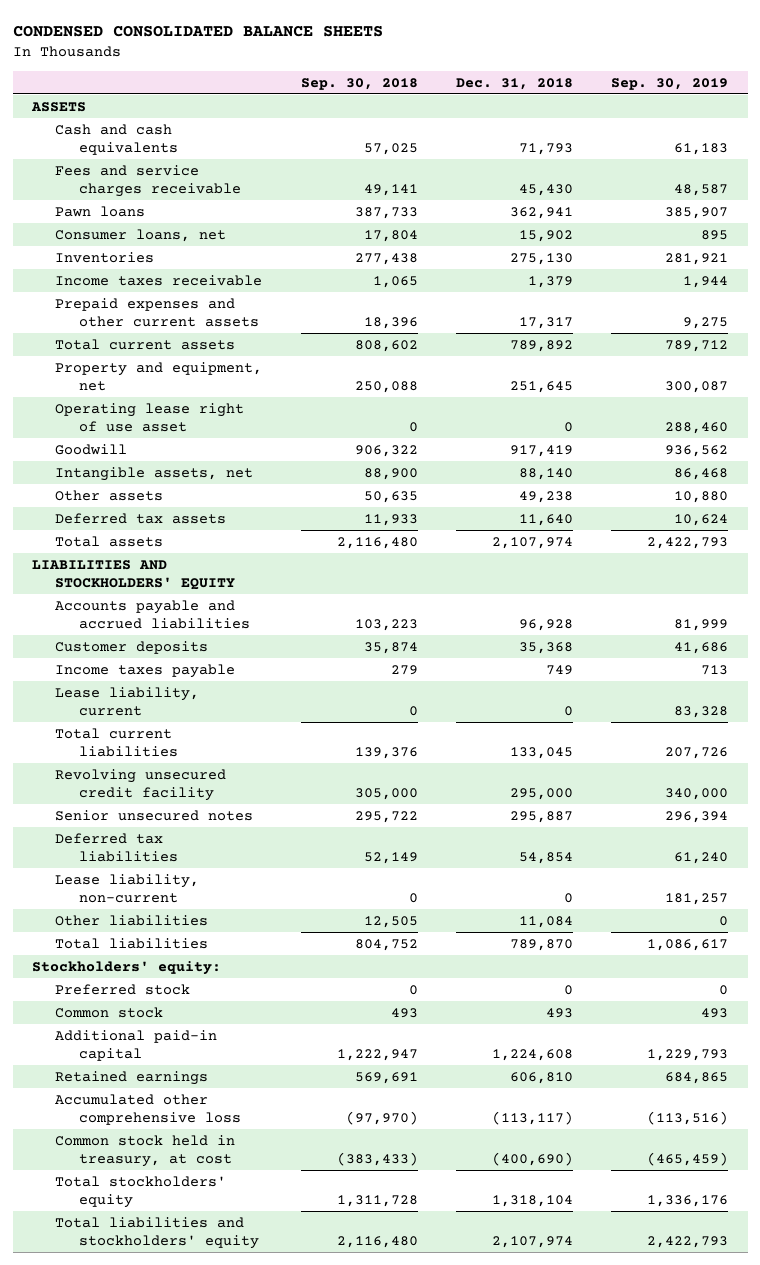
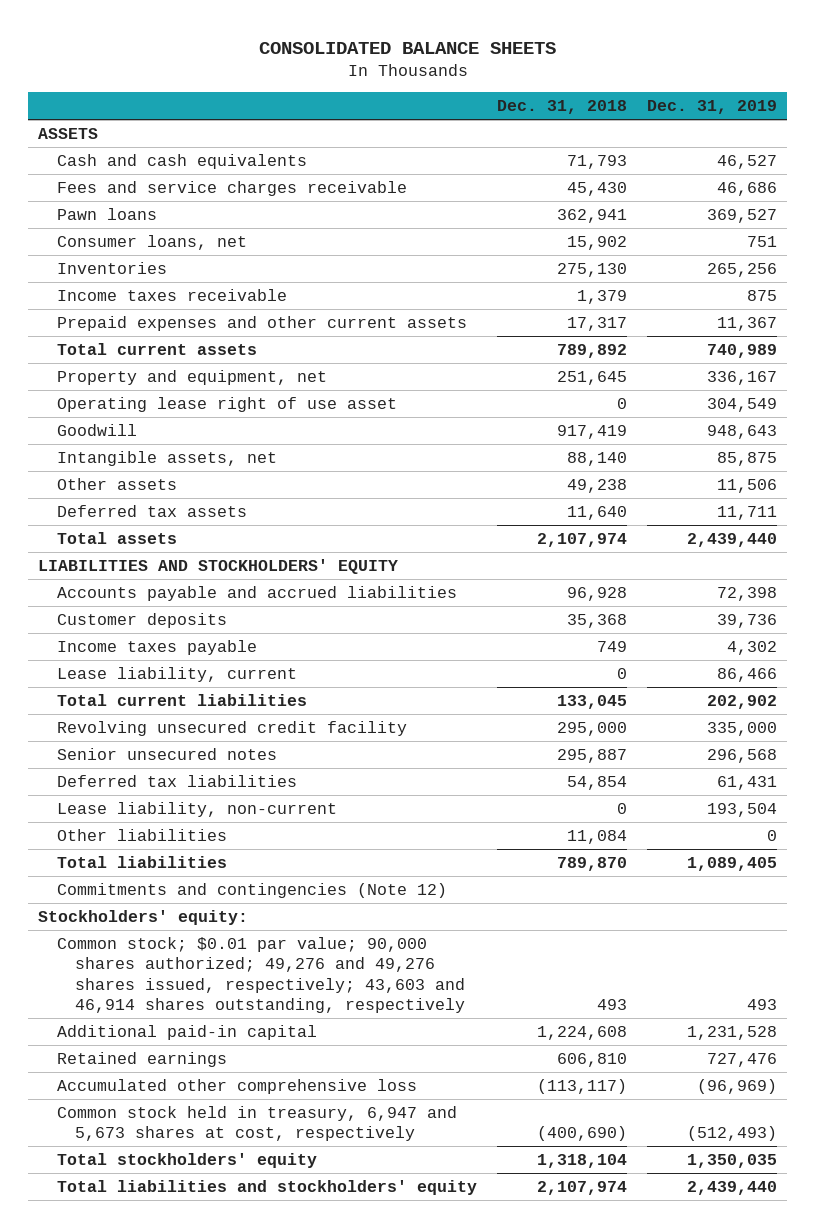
- CONDENSED CONSOLIDATED BALANCE SHEETS
+ CONSOLIDATED BALANCE SHEETS
- | Sep. 30, 2018 | Dec. 31, 2018 | Sep. 30, 2019
+ | Dec. 31, 2018 | Dec. 31, 2019
+ Commitments and contingencies (Note 12)
- Preferred stock | 0 | 0 | 0
- Common stock | 493 | 493 | 493
+ Common stock; $0.01 par value; 90,000 shares authorized; 49,276 and 49,276 shares issued, respectively; 43,603 and 46,914 shares outstanding, respectively | 493 | 493
- Common stock held in treasury, at cost | (383,433) | (400,690) | (465,459)
+ Common stock held in treasury, 6,947 and 5,673 shares at cost, respectively | (400,690) | (512,493)

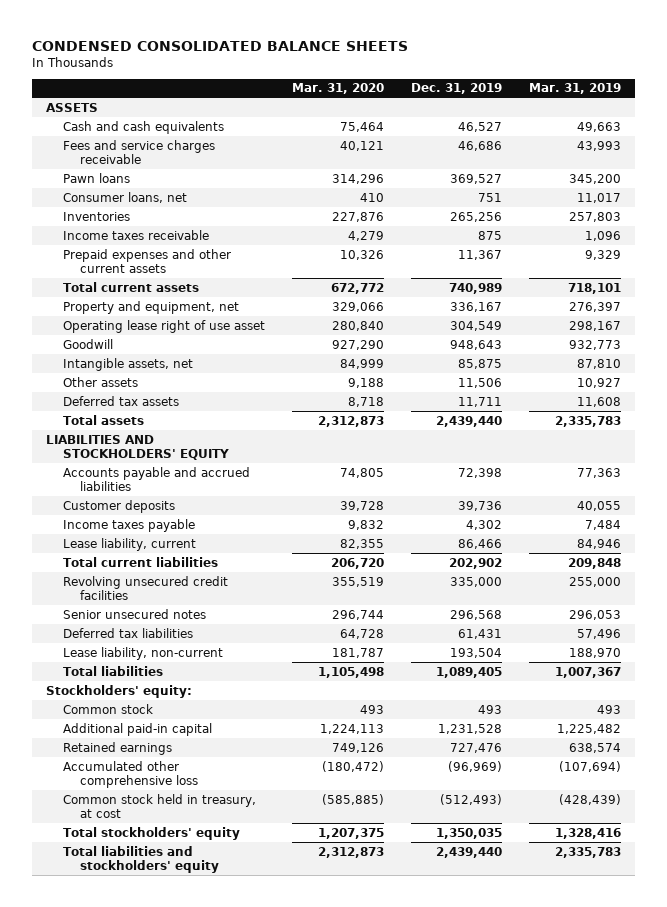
- CONSOLIDATED BALANCE SHEETS
+ CONDENSED CONSOLIDATED BALANCE SHEETS
- | Dec. 31, 2018 | Dec. 31, 2019
+ | Mar. 31, 2020 | Dec. 31, 2019 | Mar. 31, 2019
- Revolving unsecured credit facility | 295,000 | 335,000
+ Revolving unsecured credit facilities | 355,519 | 335,000 | 255,000
- Other liabilities | 11,084 | 0
- Commitments and contingencies (Note 12)
- Common stock; $0.01 par value; 90,000 shares authorized; 49,276 and 49,276 shares issued, respectively; 43,603 and 46,914 shares outstanding, respectively | 493 | 493
+ Common stock | 493 | 493 | 493
- Common stock held in treasury, 6,947 and 5,673 shares at cost, respectively | (400,690) | (512,493)
+ Common stock held in treasury, at cost | (585,885) | (512,493) | (428,439)

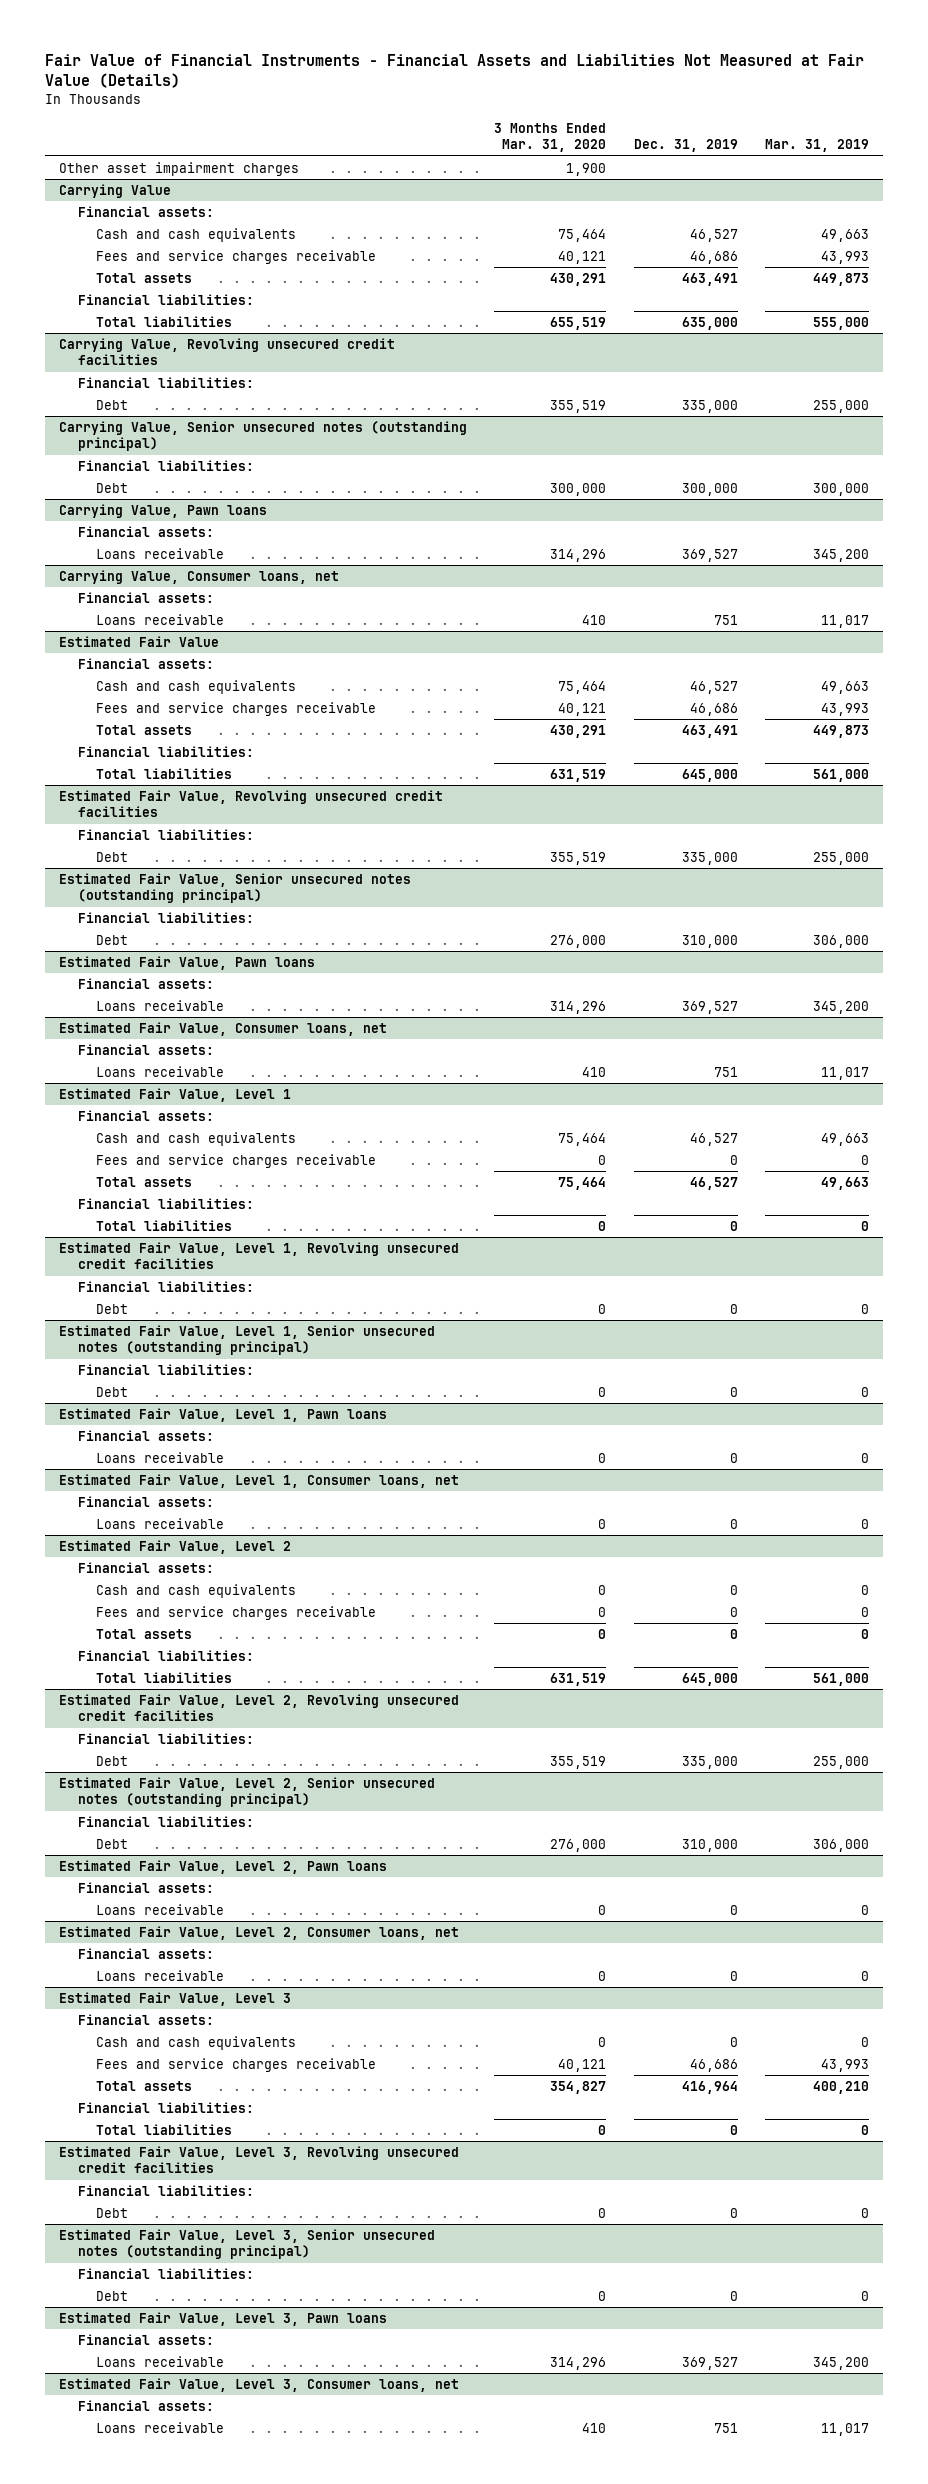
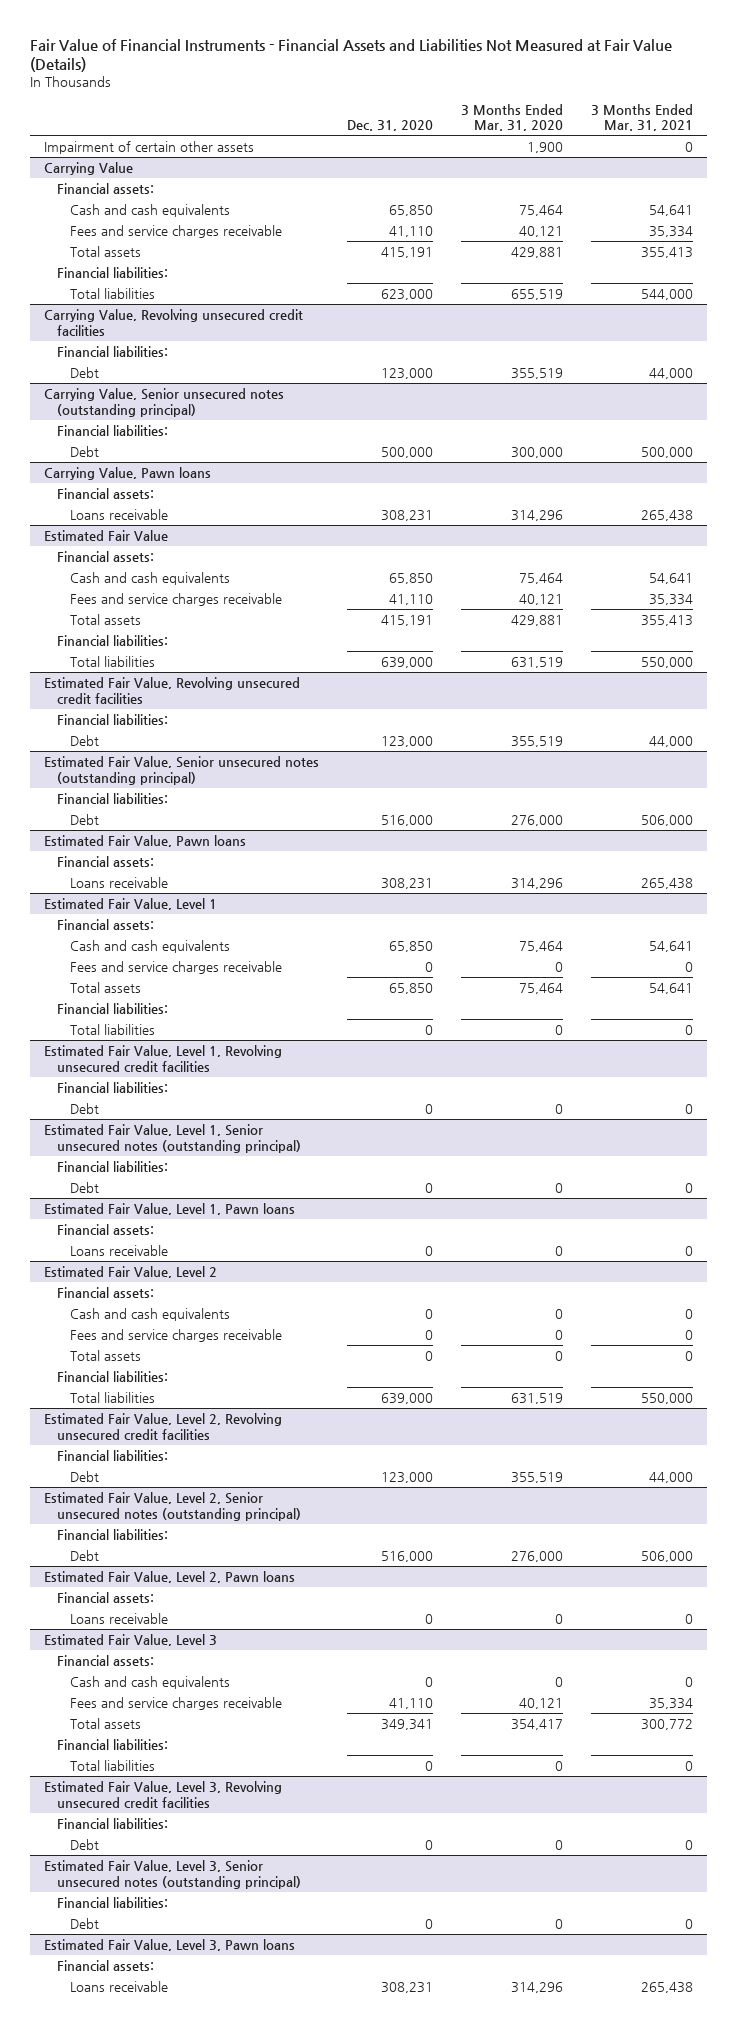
- | 3 Months Ended Mar. 31, 2020 | Dec. 31, 2019 | Mar. 31, 2019
+ | Dec. 31, 2020 | 3 Months Ended Mar. 31, 2020 | 3 Months Ended Mar. 31, 2021
- Other asset impairment charges | 1,900 | |
+ Impairment of certain other assets | | 1,900 | 0
@ Carrying Value
- Total assets | 430,291 | 463,491 | 449,873
+ Total assets | 415,191 | 429,881 | 355,413
- Carrying Value, Consumer loans, net
- Financial assets:
- Loans receivable | 410 | 751 | 11,017
@ Estimated Fair Value
- Total assets | 430,291 | 463,491 | 449,873
+ Total assets | 415,191 | 429,881 | 355,413
- Estimated Fair Value, Consumer loans, net
- Financial assets:
- Loans receivable | 410 | 751 | 11,017
- Estimated Fair Value, Level 1, Consumer loans, net
- Financial assets:
- Loans receivable | 0 | 0 | 0
- Estimated Fair Value, Level 2, Consumer loans, net
- Financial assets:
- Loans receivable | 0 | 0 | 0
@ Estimated Fair Value, Level 3
- Total assets | 354,827 | 416,964 | 400,210
+ Total assets | 349,341 | 354,417 | 300,772
- Estimated Fair Value, Level 3, Consumer loans, net
- Financial assets:
- Loans receivable | 410 | 751 | 11,017

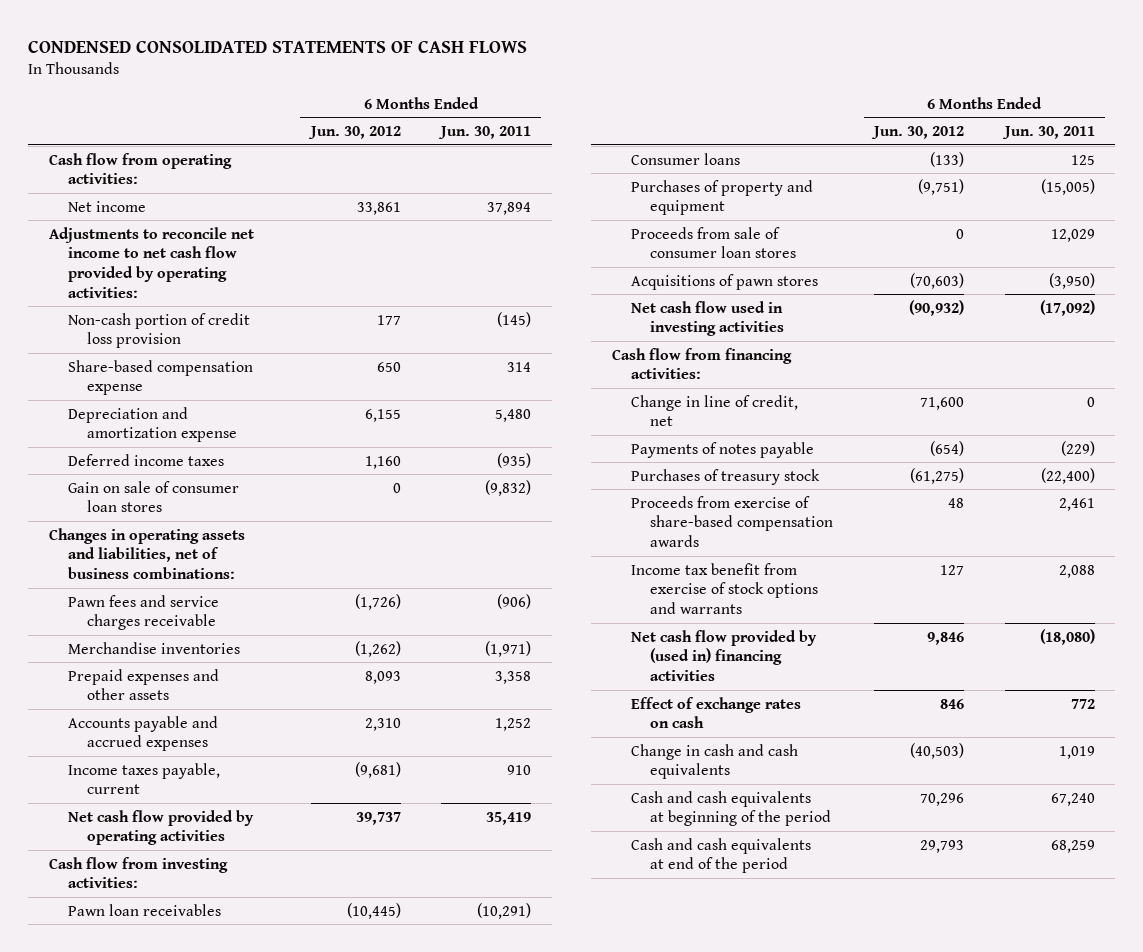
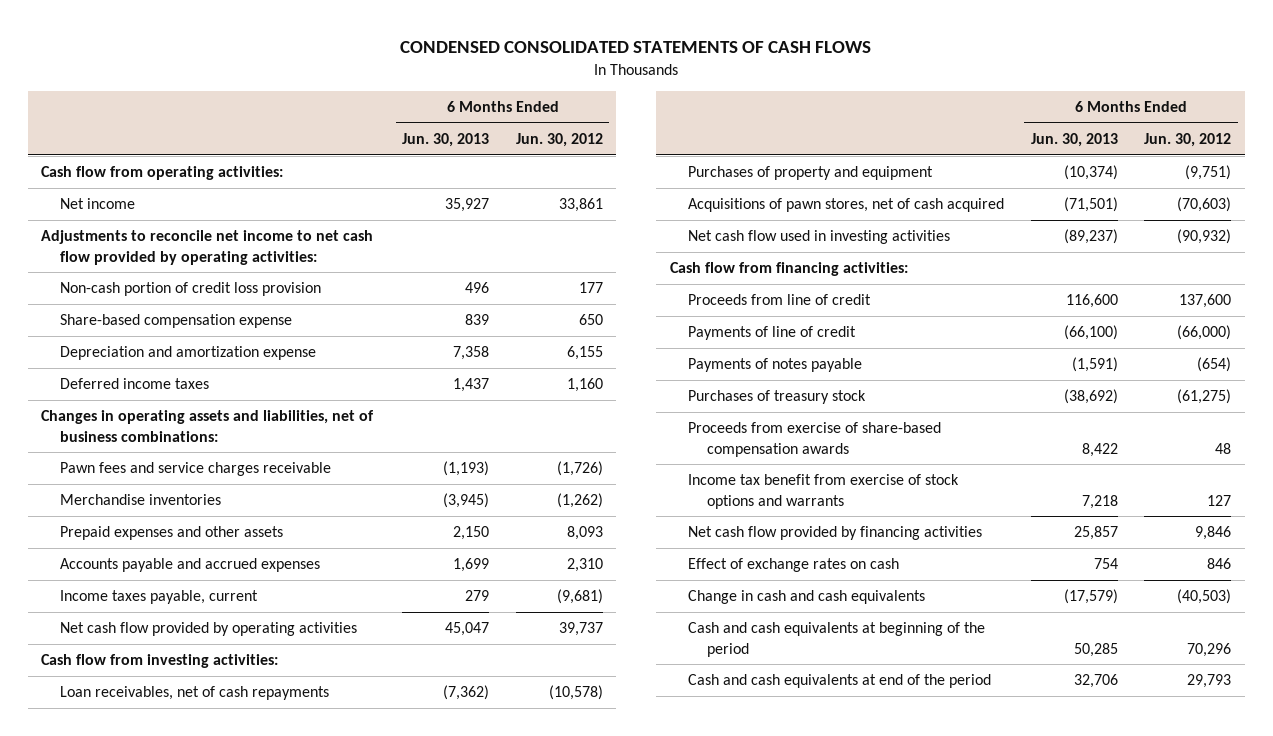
- | 6 Months Ended Jun. 30, 2012 | 6 Months Ended Jun. 30, 2011
+ | 6 Months Ended Jun. 30, 2013 | 6 Months Ended Jun. 30, 2012
- Gain on sale of consumer loan stores | 0 | (9,832)
- Pawn loan receivables | (10,445) | (10,291)
- Consumer loans | (133) | 125
+ Loan receivables, net of cash repayments | (7,362) | (10,578)
- Proceeds from sale of consumer loan stores | 0 | 12,029
- Acquisitions of pawn stores | (70,603) | (3,950)
+ Acquisitions of pawn stores, net of cash acquired | (71,501) | (70,603)
- Change in line of credit, net | 71,600 | 0
+ Proceeds from line of credit | 116,600 | 137,600
+ Payments of line of credit | (66,100) | (66,000)
- Net cash flow provided by (used in) financing activities | 9,846 | (18,080)
+ Net cash flow provided by financing activities | 25,857 | 9,846

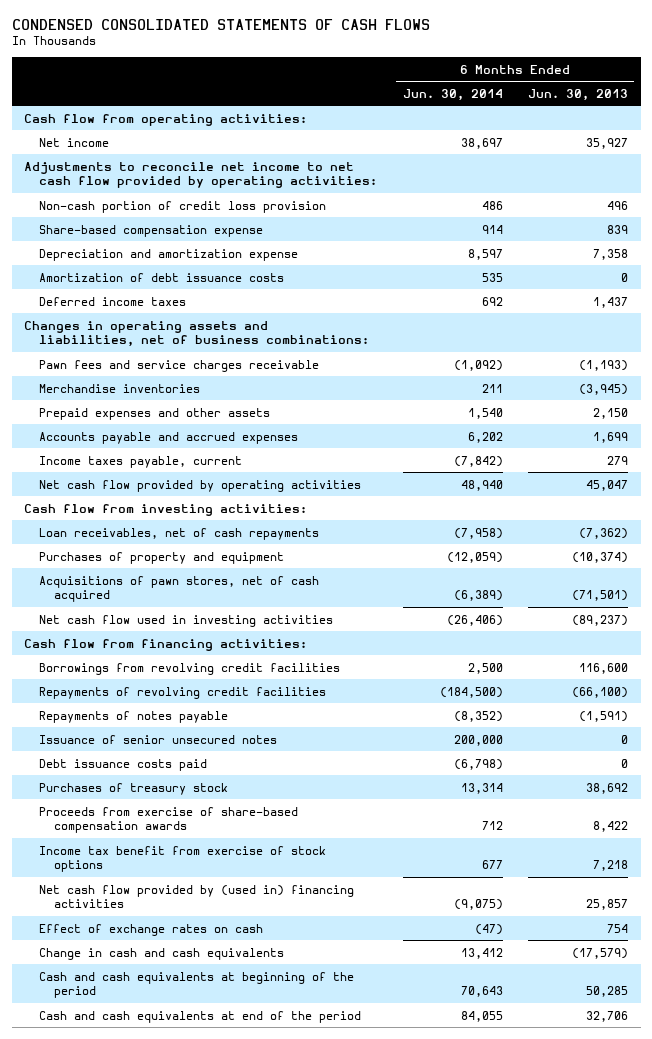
- | 6 Months Ended Jun. 30, 2013 | 6 Months Ended Jun. 30, 2012
+ | 6 Months Ended Jun. 30, 2014 | 6 Months Ended Jun. 30, 2013
+ Amortization of debt issuance costs | 535 | 0
- Proceeds from line of credit | 116,600 | 137,600
- Payments of line of credit | (66,100) | (66,000)
- Payments of notes payable | (1,591) | (654)
- Purchases of treasury stock | (38,692) | (61,275)
+ Borrowings from revolving credit facilities | 2,500 | 116,600
+ Repayments of revolving credit facilities | (184,500) | (66,100)
+ Repayments of notes payable | (8,352) | (1,591)
+ Issuance of senior unsecured notes | 200,000 | 0
+ Debt issuance costs paid | (6,798) | 0
+ Purchases of treasury stock | 13,314 | 38,692
- Income tax benefit from exercise of stock options and warrants | 7,218 | 127
- Net cash flow provided by financing activities | 25,857 | 9,846
+ Income tax benefit from exercise of stock options | 677 | 7,218
+ Net cash flow provided by (used in) financing activities | (9,075) | 25,857

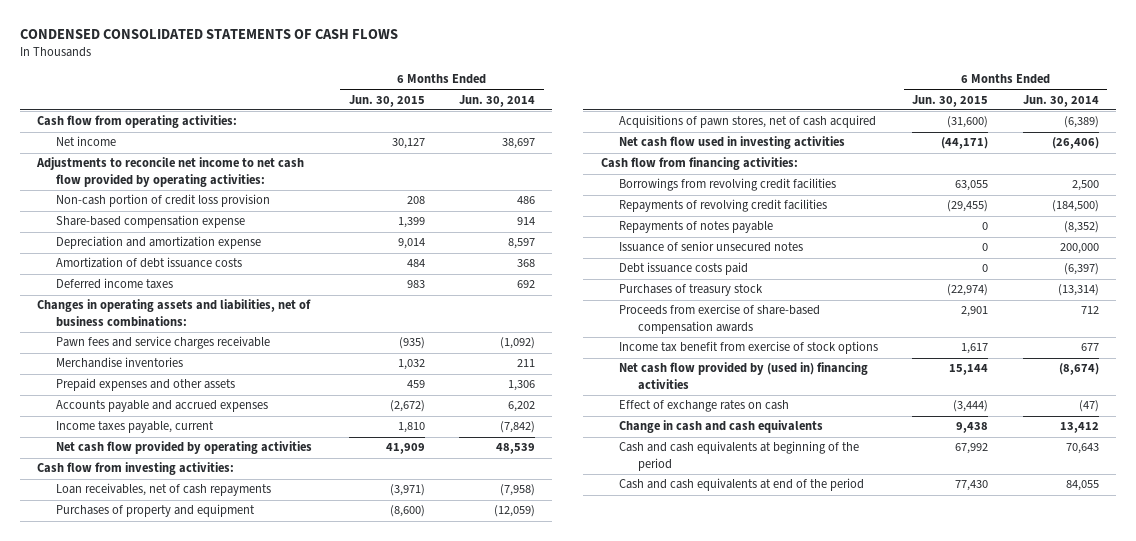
- | 6 Months Ended Jun. 30, 2014 | 6 Months Ended Jun. 30, 2013
+ | 6 Months Ended Jun. 30, 2015 | 6 Months Ended Jun. 30, 2014
- Amortization of debt issuance costs | 535 | 0
+ Amortization of debt issuance costs | 484 | 368
- Prepaid expenses and other assets | 1,540 | 2,150
+ Prepaid expenses and other assets | 459 | 1,306
- Net cash flow provided by operating activities | 48,940 | 45,047
+ Net cash flow provided by operating activities | 41,909 | 48,539
- Debt issuance costs paid | (6,798) | 0
- Purchases of treasury stock | 13,314 | 38,692
+ Debt issuance costs paid | 0 | (6,397)
+ Purchases of treasury stock | (22,974) | (13,314)
- Net cash flow provided by (used in) financing activities | (9,075) | 25,857
+ Net cash flow provided by (used in) financing activities | 15,144 | (8,674)

